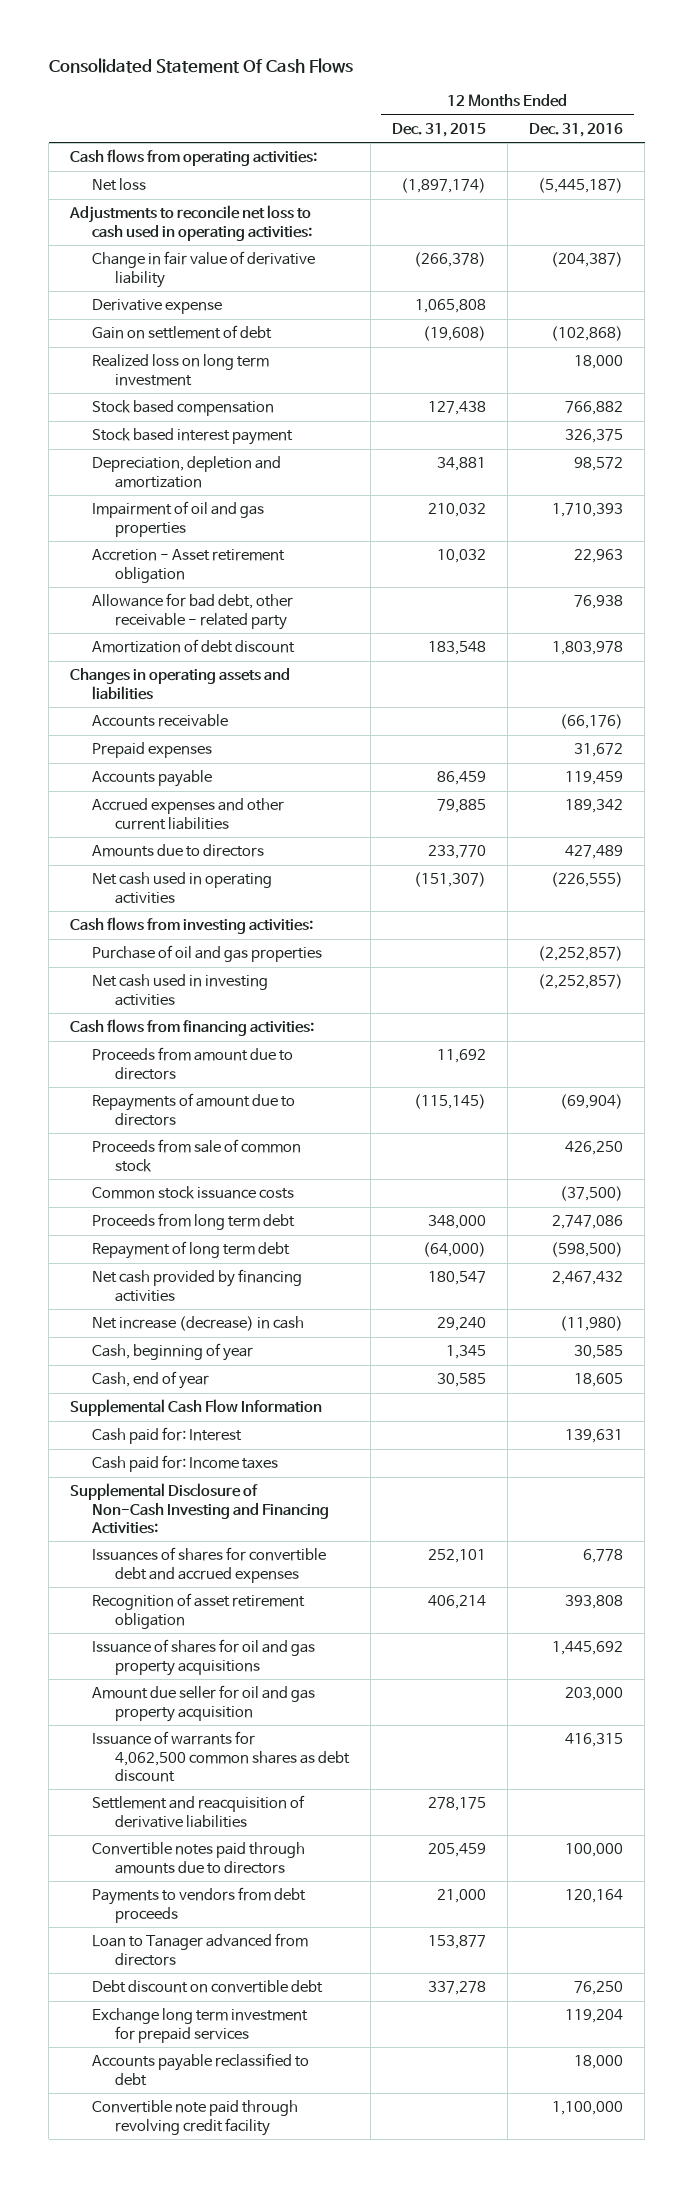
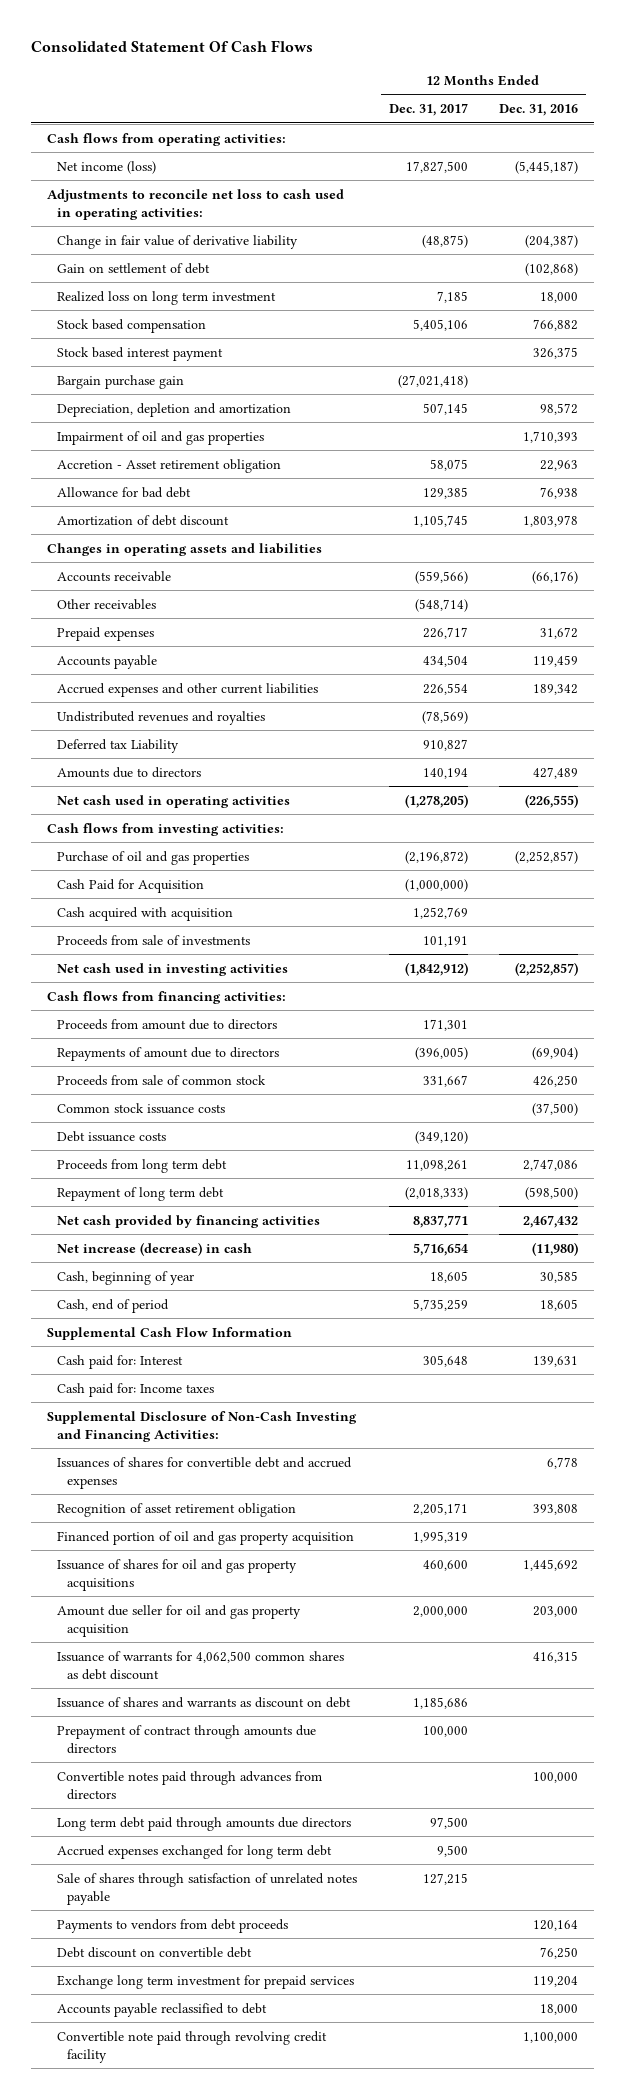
- | 12 Months Ended Dec. 31, 2015 | 12 Months Ended Dec. 31, 2016
+ | 12 Months Ended Dec. 31, 2017 | 12 Months Ended Dec. 31, 2016
- Net loss | (1,897,174) | (5,445,187)
+ Net income (loss) | 17,827,500 | (5,445,187)
- Derivative expense | 1,065,808 |
+ Bargain purchase gain | (27,021,418) |
- Allowance for bad debt, other receivable - related party | | 76,938
+ Allowance for bad debt | 129,385 | 76,938
+ Other receivables | (548,714) |
+ Undistributed revenues and royalties | (78,569) |
+ Deferred tax Liability | 910,827 |
+ Cash Paid for Acquisition | (1,000,000) |
+ Cash acquired with acquisition | 1,252,769 |
+ Proceeds from sale of investments | 101,191 |
+ Debt issuance costs | (349,120) |
- Cash, end of year | 30,585 | 18,605
+ Cash, end of period | 5,735,259 | 18,605
+ Financed portion of oil and gas property acquisition | 1,995,319 |
- Settlement and reacquisition of derivative liabilities | 278,175 |
- Convertible notes paid through amounts due to directors | 205,459 | 100,000
+ Issuance of shares and warrants as discount on debt | 1,185,686 |
+ Prepayment of contract through amounts due directors | 100,000 |
+ Convertible notes paid through advances from directors | | 100,000
+ Long term debt paid through amounts due directors | 97,500 |
+ Accrued expenses exchanged for long term debt | 9,500 |
+ Sale of shares through satisfaction of unrelated notes payable | 127,215 |
- Loan to Tanager advanced from directors | 153,877 |

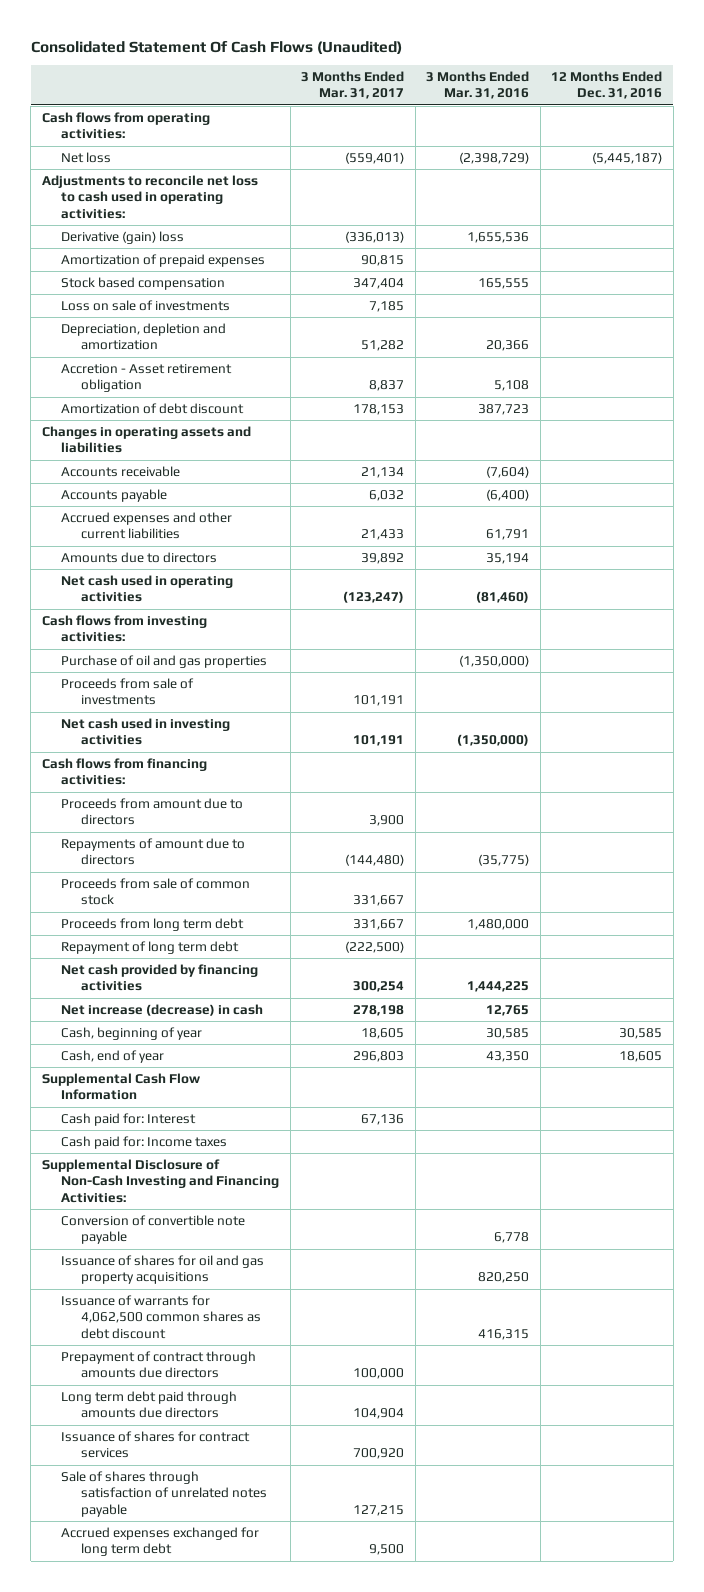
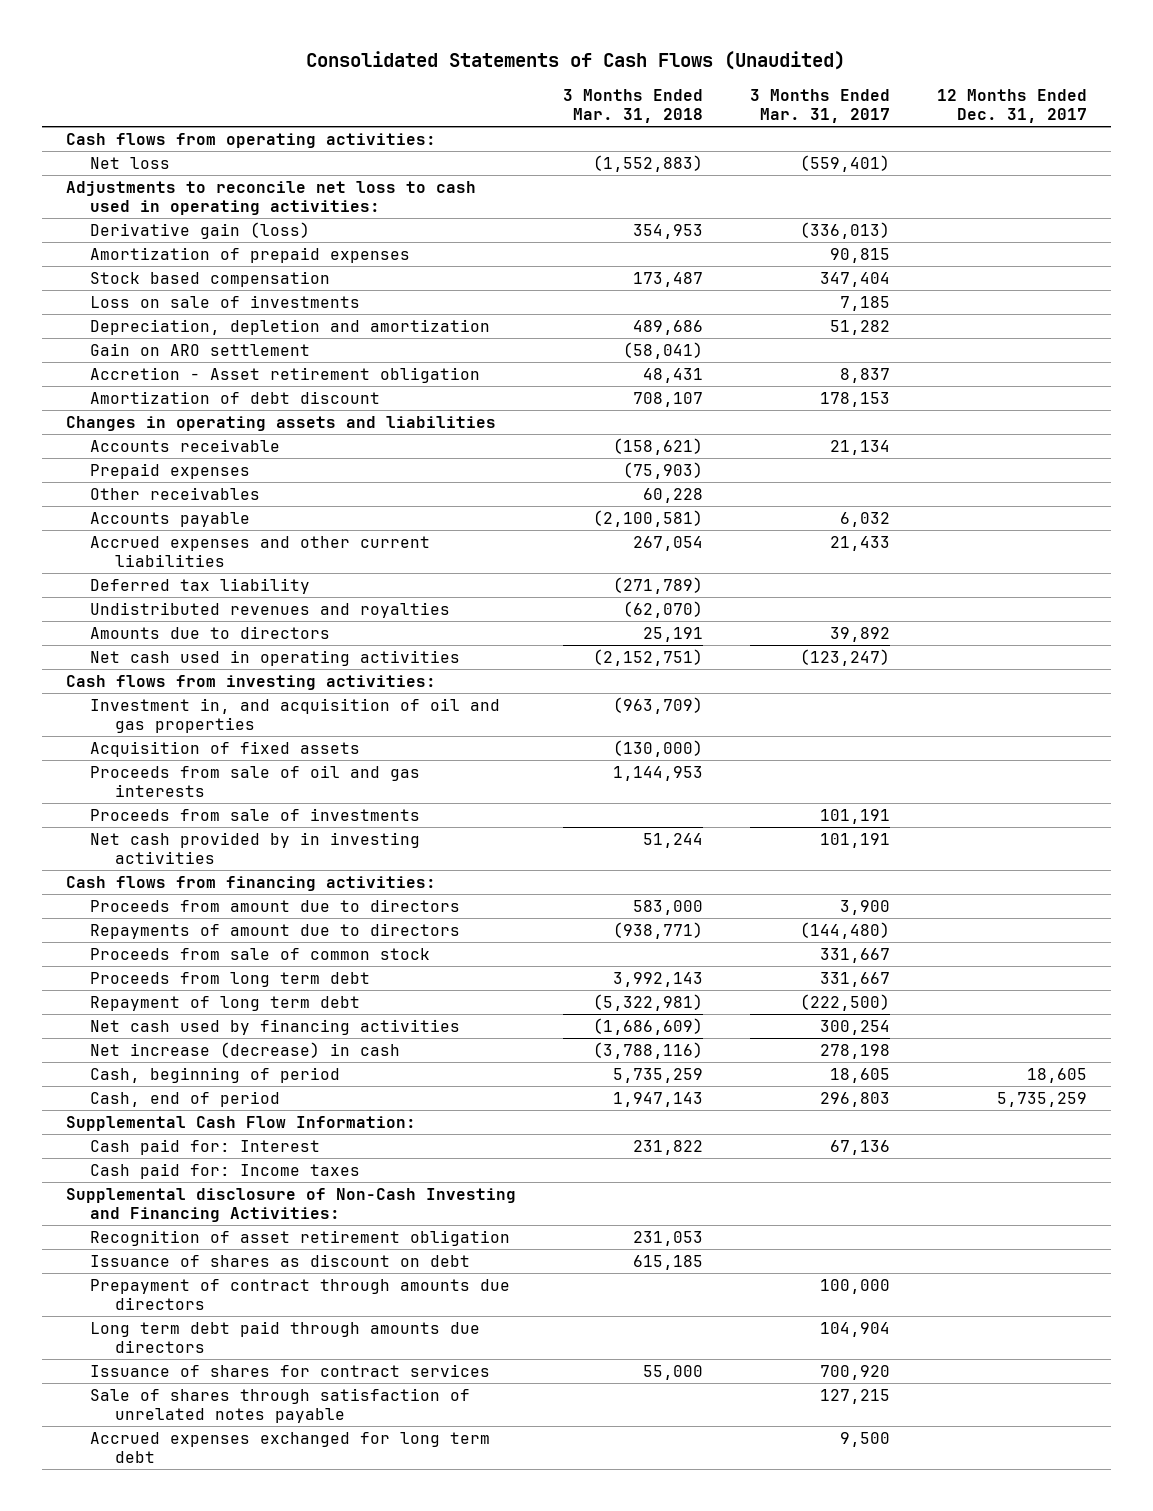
- Consolidated Statement Of Cash Flows (Unaudited)
+ Consolidated Statements of Cash Flows (Unaudited)
- | 3 Months Ended Mar. 31, 2017 | 3 Months Ended Mar. 31, 2016 | 12 Months Ended Dec. 31, 2016
+ | 3 Months Ended Mar. 31, 2018 | 3 Months Ended Mar. 31, 2017 | 12 Months Ended Dec. 31, 2017
- Derivative (gain) loss | (336,013) | 1,655,536 |
+ Derivative gain (loss) | 354,953 | (336,013) |
+ Gain on ARO settlement | (58,041) | |
+ Prepaid expenses | (75,903) | |
+ Other receivables | 60,228 | |
+ Deferred tax liability | (271,789) | |
+ Undistributed revenues and royalties | (62,070) | |
- Purchase of oil and gas properties | | (1,350,000) |
+ Investment in, and acquisition of oil and gas properties | (963,709) | |
+ Acquisition of fixed assets | (130,000) | |
+ Proceeds from sale of oil and gas interests | 1,144,953 | |
- Net cash used in investing activities | 101,191 | (1,350,000) |
+ Net cash provided by in investing activities | 51,244 | 101,191 |
- Net cash provided by financing activities | 300,254 | 1,444,225 |
+ Net cash used by financing activities | (1,686,609) | 300,254 |
- Cash, beginning of year | 18,605 | 30,585 | 30,585
- Cash, end of year | 296,803 | 43,350 | 18,605
- Supplemental Cash Flow Information
+ Cash, beginning of period | 5,735,259 | 18,605 | 18,605
+ Cash, end of period | 1,947,143 | 296,803 | 5,735,259
+ Supplemental Cash Flow Information:
- Supplemental Disclosure of Non-Cash Investing and Financing Activities:
- Conversion of convertible note payable | | 6,778 |
- Issuance of shares for oil and gas property acquisitions | | 820,250 |
- Issuance of warrants for 4,062,500 common shares as debt discount | | 416,315 |
+ Supplemental disclosure of Non-Cash Investing and Financing Activities:
+ Recognition of asset retirement obligation | 231,053 | |
+ Issuance of shares as discount on debt | 615,185 | |

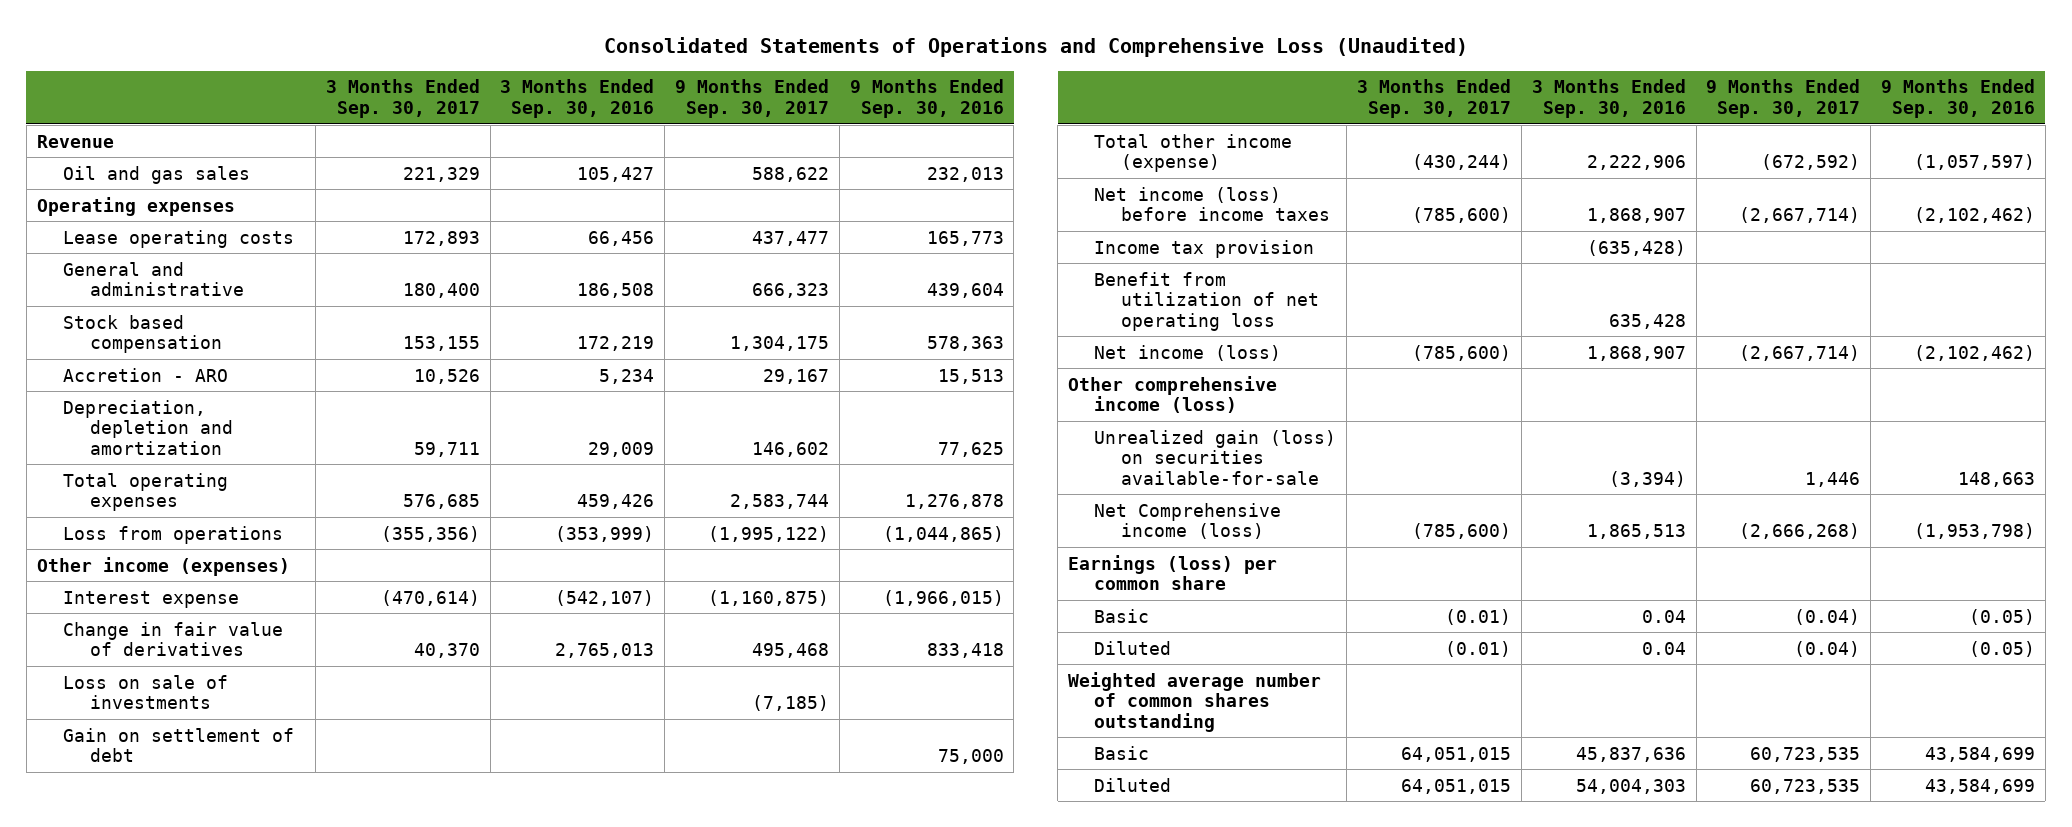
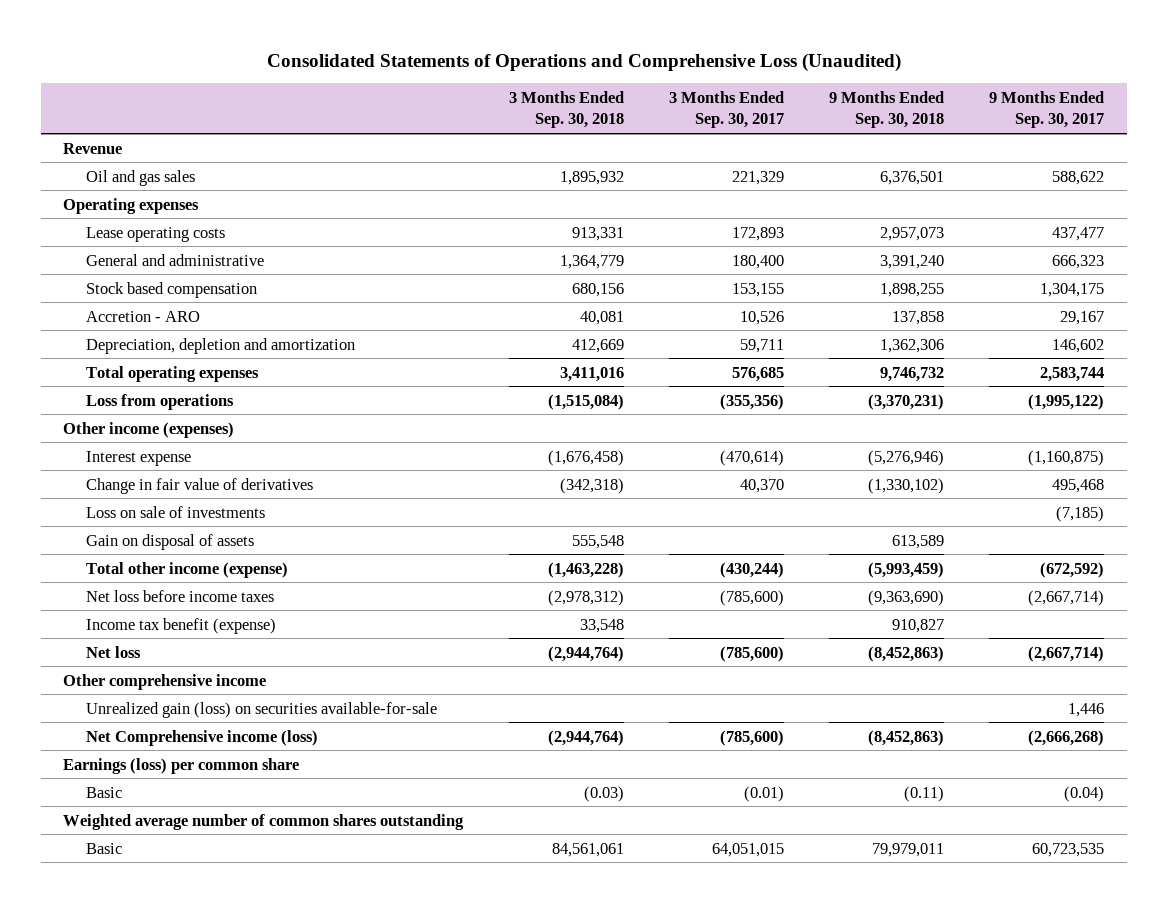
- | 3 Months Ended Sep. 30, 2017 | 3 Months Ended Sep. 30, 2016 | 9 Months Ended Sep. 30, 2017 | 9 Months Ended Sep. 30, 2016
+ | 3 Months Ended Sep. 30, 2018 | 3 Months Ended Sep. 30, 2017 | 9 Months Ended Sep. 30, 2018 | 9 Months Ended Sep. 30, 2017
- Gain on settlement of debt | | | | 75,000
+ Gain on disposal of assets | 555,548 | | 613,589 |
- Net income (loss) before income taxes | (785,600) | 1,868,907 | (2,667,714) | (2,102,462)
- Income tax provision | | (635,428) | |
- Benefit from utilization of net operating loss | | 635,428 | |
- Net income (loss) | (785,600) | 1,868,907 | (2,667,714) | (2,102,462)
- Other comprehensive income (loss)
+ Net loss before income taxes | (2,978,312) | (785,600) | (9,363,690) | (2,667,714)
+ Income tax benefit (expense) | 33,548 | | 910,827 |
+ Net loss | (2,944,764) | (785,600) | (8,452,863) | (2,667,714)
+ Other comprehensive income
- Diluted | (0.01) | 0.04 | (0.04) | (0.05)
- Diluted | 64,051,015 | 54,004,303 | 60,723,535 | 43,584,699

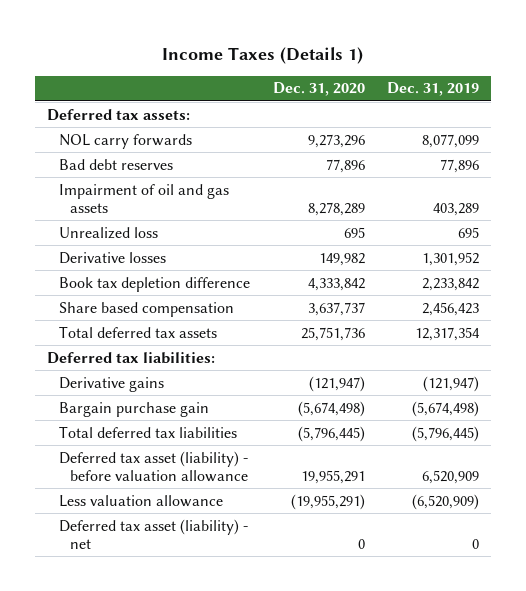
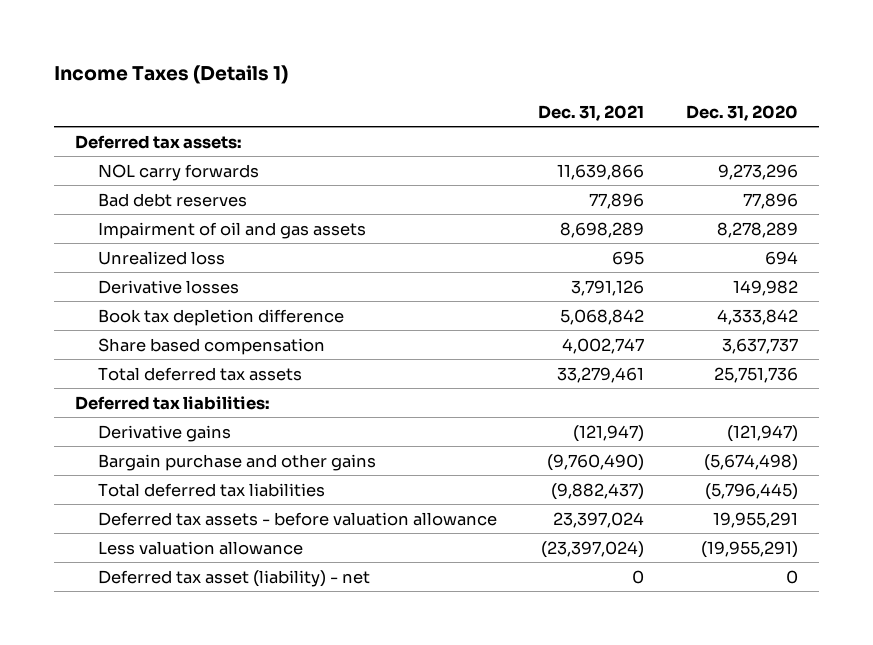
- | Dec. 31, 2020 | Dec. 31, 2019
+ | Dec. 31, 2021 | Dec. 31, 2020
- Unrealized loss | 695 | 695
+ Unrealized loss | 695 | 694
- Bargain purchase gain | (5,674,498) | (5,674,498)
+ Bargain purchase and other gains | (9,760,490) | (5,674,498)
- Deferred tax asset (liability) - before valuation allowance | 19,955,291 | 6,520,909
+ Deferred tax assets - before valuation allowance | 23,397,024 | 19,955,291

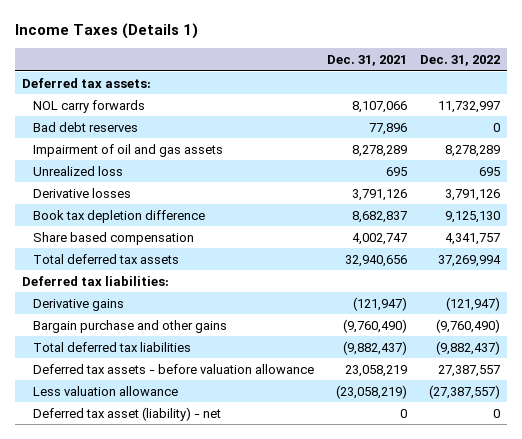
- | Dec. 31, 2021 | Dec. 31, 2020
+ | Dec. 31, 2021 | Dec. 31, 2022
- NOL carry forwards | 11,639,866 | 9,273,296
+ NOL carry forwards | 8,107,066 | 11,732,997
- Impairment of oil and gas assets | 8,698,289 | 8,278,289
+ Impairment of oil and gas assets | 8,278,289 | 8,278,289
- Book tax depletion difference | 5,068,842 | 4,333,842
+ Book tax depletion difference | 8,682,837 | 9,125,130
- Total deferred tax assets | 33,279,461 | 25,751,736
+ Total deferred tax assets | 32,940,656 | 37,269,994
- Deferred tax assets - before valuation allowance | 23,397,024 | 19,955,291
- Less valuation allowance | (23,397,024) | (19,955,291)
+ Deferred tax assets - before valuation allowance | 23,058,219 | 27,387,557
+ Less valuation allowance | (23,058,219) | (27,387,557)

